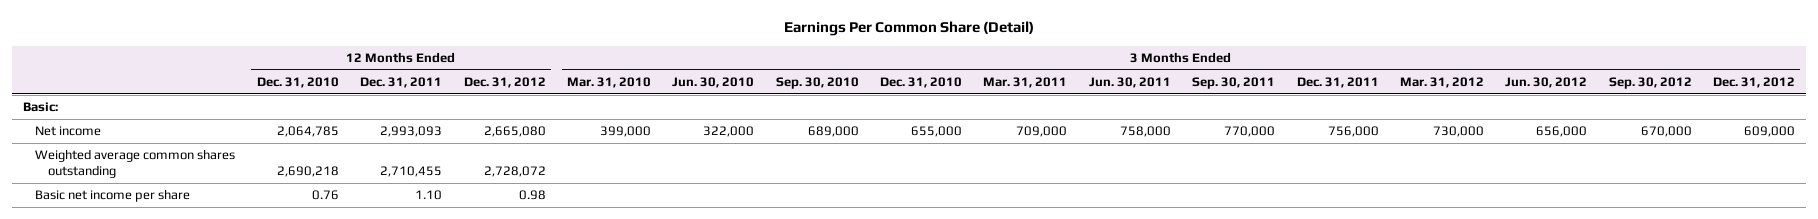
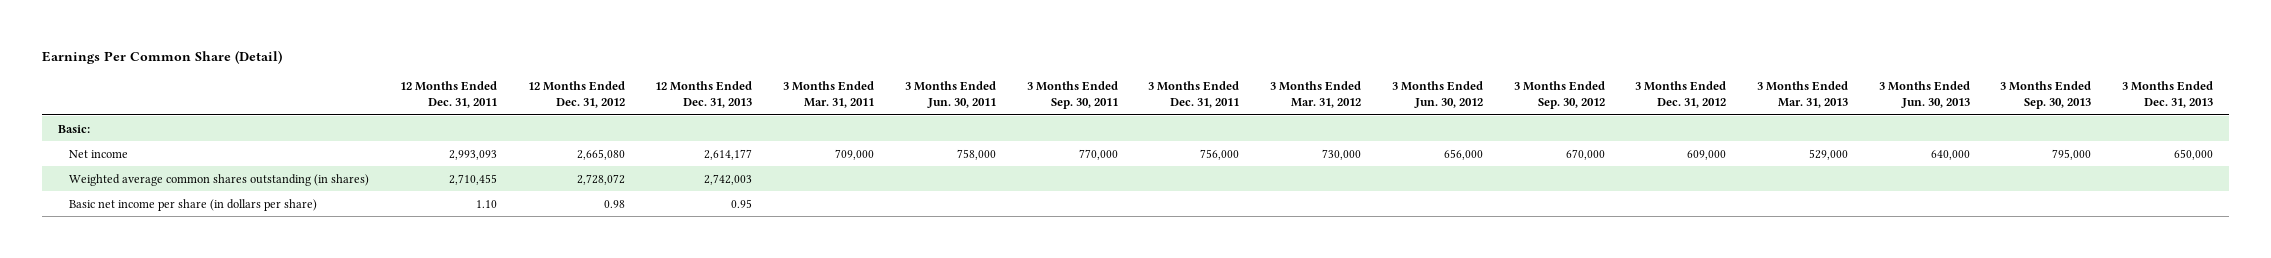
- | 12 Months Ended Dec. 31, 2010 | 12 Months Ended Dec. 31, 2011 | 12 Months Ended Dec. 31, 2012 | 3 Months Ended Mar. 31, 2010 | 3 Months Ended Jun. 30, 2010 | 3 Months Ended Sep. 30, 2010 | 3 Months Ended Dec. 31, 2010 | 3 Months Ended Mar. 31, 2011 | 3 Months Ended Jun. 30, 2011 | 3 Months Ended Sep. 30, 2011 | 3 Months Ended Dec. 31, 2011 | 3 Months Ended Mar. 31, 2012 | 3 Months Ended Jun. 30, 2012 | 3 Months Ended Sep. 30, 2012 | 3 Months Ended Dec. 31, 2012
+ | 12 Months Ended Dec. 31, 2011 | 12 Months Ended Dec. 31, 2012 | 12 Months Ended Dec. 31, 2013 | 3 Months Ended Mar. 31, 2011 | 3 Months Ended Jun. 30, 2011 | 3 Months Ended Sep. 30, 2011 | 3 Months Ended Dec. 31, 2011 | 3 Months Ended Mar. 31, 2012 | 3 Months Ended Jun. 30, 2012 | 3 Months Ended Sep. 30, 2012 | 3 Months Ended Dec. 31, 2012 | 3 Months Ended Mar. 31, 2013 | 3 Months Ended Jun. 30, 2013 | 3 Months Ended Sep. 30, 2013 | 3 Months Ended Dec. 31, 2013
- Weighted average common shares outstanding | 2,690,218 | 2,710,455 | 2,728,072 | | | | | | | | | | | |
- Basic net income per share | 0.76 | 1.10 | 0.98 | | | | | | | | | | | |
+ Weighted average common shares outstanding (in shares) | 2,710,455 | 2,728,072 | 2,742,003 | | | | | | | | | | | |
+ Basic net income per share (in dollars per share) | 1.10 | 0.98 | 0.95 | | | | | | | | | | | |

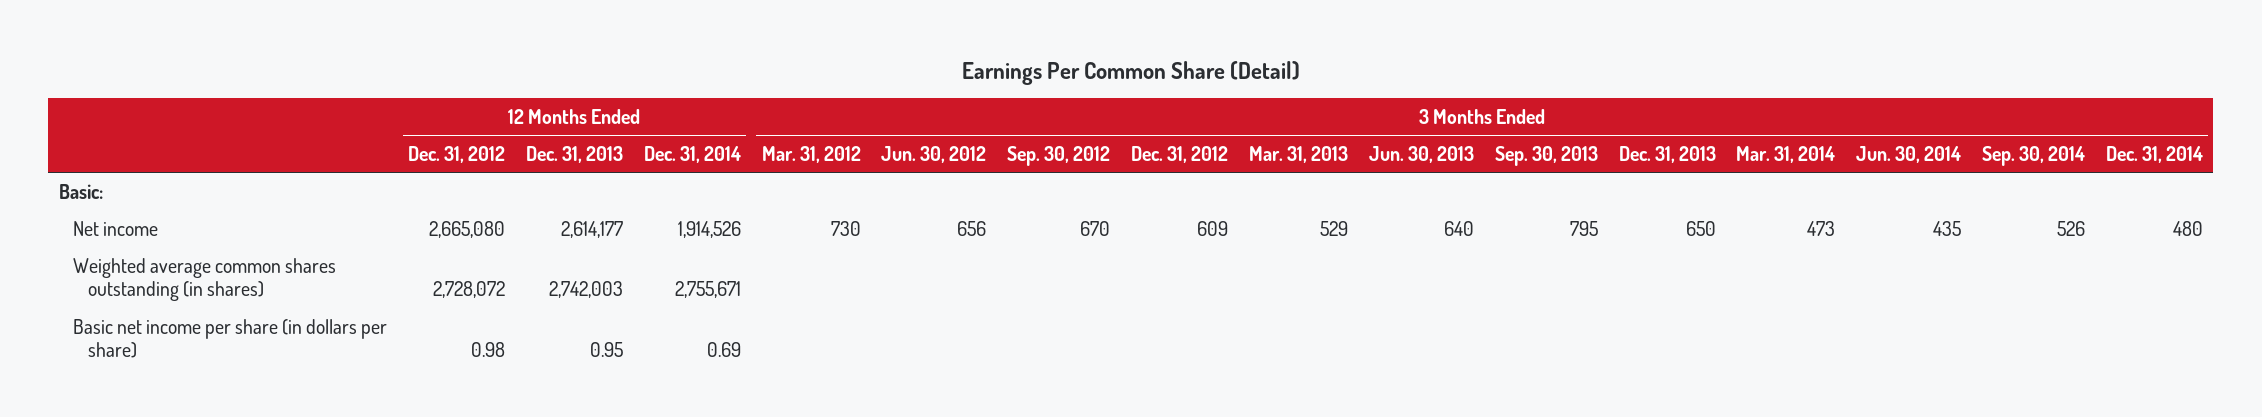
- | 12 Months Ended Dec. 31, 2011 | 12 Months Ended Dec. 31, 2012 | 12 Months Ended Dec. 31, 2013 | 3 Months Ended Mar. 31, 2011 | 3 Months Ended Jun. 30, 2011 | 3 Months Ended Sep. 30, 2011 | 3 Months Ended Dec. 31, 2011 | 3 Months Ended Mar. 31, 2012 | 3 Months Ended Jun. 30, 2012 | 3 Months Ended Sep. 30, 2012 | 3 Months Ended Dec. 31, 2012 | 3 Months Ended Mar. 31, 2013 | 3 Months Ended Jun. 30, 2013 | 3 Months Ended Sep. 30, 2013 | 3 Months Ended Dec. 31, 2013
+ | 12 Months Ended Dec. 31, 2012 | 12 Months Ended Dec. 31, 2013 | 12 Months Ended Dec. 31, 2014 | 3 Months Ended Mar. 31, 2012 | 3 Months Ended Jun. 30, 2012 | 3 Months Ended Sep. 30, 2012 | 3 Months Ended Dec. 31, 2012 | 3 Months Ended Mar. 31, 2013 | 3 Months Ended Jun. 30, 2013 | 3 Months Ended Sep. 30, 2013 | 3 Months Ended Dec. 31, 2013 | 3 Months Ended Mar. 31, 2014 | 3 Months Ended Jun. 30, 2014 | 3 Months Ended Sep. 30, 2014 | 3 Months Ended Dec. 31, 2014
- Net income | 2,993,093 | 2,665,080 | 2,614,177 | 709,000 | 758,000 | 770,000 | 756,000 | 730,000 | 656,000 | 670,000 | 609,000 | 529,000 | 640,000 | 795,000 | 650,000
+ Net income | 2,665,080 | 2,614,177 | 1,914,526 | 730 | 656 | 670 | 609 | 529 | 640 | 795 | 650 | 473 | 435 | 526 | 480

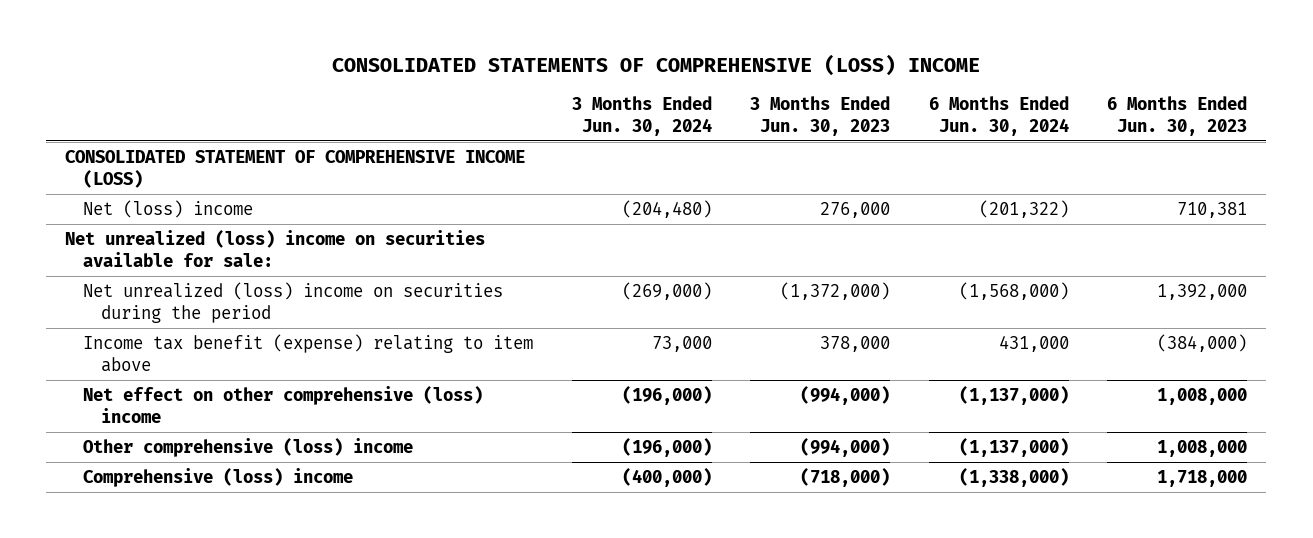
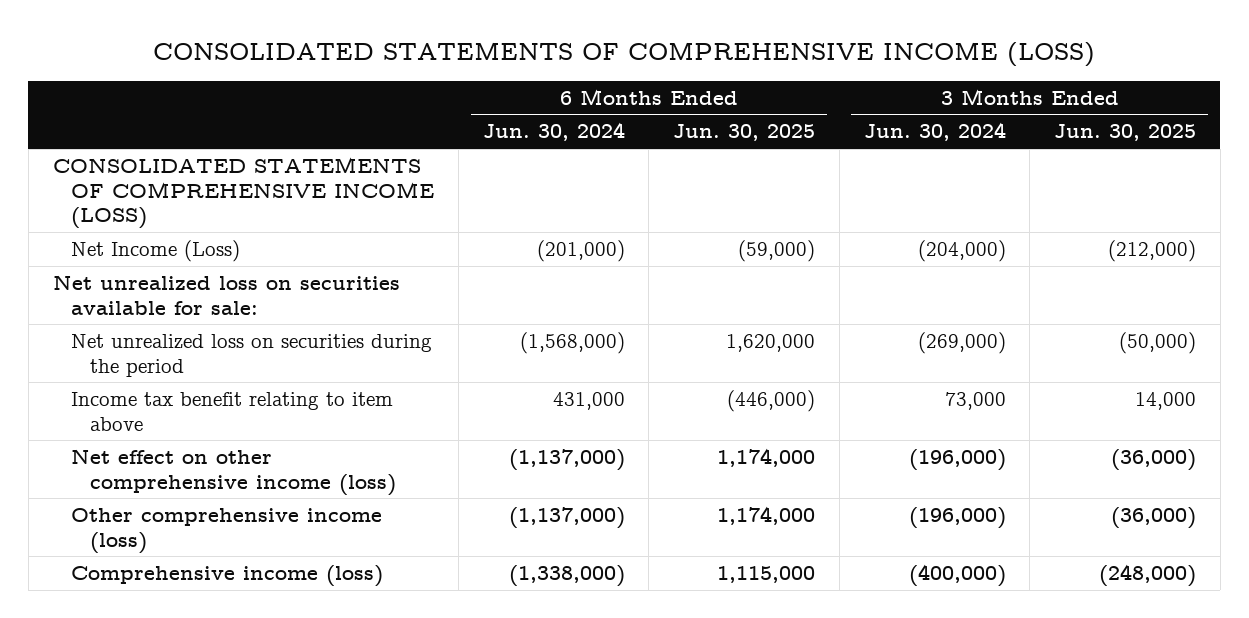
- CONSOLIDATED STATEMENTS OF COMPREHENSIVE (LOSS) INCOME
+ CONSOLIDATED STATEMENTS OF COMPREHENSIVE INCOME (LOSS)
- | 3 Months Ended Jun. 30, 2024 | 3 Months Ended Jun. 30, 2023 | 6 Months Ended Jun. 30, 2024 | 6 Months Ended Jun. 30, 2023
+ | 6 Months Ended Jun. 30, 2024 | 6 Months Ended Jun. 30, 2025 | 3 Months Ended Jun. 30, 2024 | 3 Months Ended Jun. 30, 2025
- CONSOLIDATED STATEMENT OF COMPREHENSIVE INCOME (LOSS)
- Net (loss) income | (204,480) | 276,000 | (201,322) | 710,381
- Net unrealized (loss) income on securities available for sale:
- Net unrealized (loss) income on securities during the period | (269,000) | (1,372,000) | (1,568,000) | 1,392,000
- Income tax benefit (expense) relating to item above | 73,000 | 378,000 | 431,000 | (384,000)
- Net effect on other comprehensive (loss) income | (196,000) | (994,000) | (1,137,000) | 1,008,000
- Other comprehensive (loss) income | (196,000) | (994,000) | (1,137,000) | 1,008,000
- Comprehensive (loss) income | (400,000) | (718,000) | (1,338,000) | 1,718,000
+ CONSOLIDATED STATEMENTS OF COMPREHENSIVE INCOME (LOSS)
+ Net Income (Loss) | (201,000) | (59,000) | (204,000) | (212,000)
+ Net unrealized loss on securities available for sale:
+ Net unrealized loss on securities during the period | (1,568,000) | 1,620,000 | (269,000) | (50,000)
+ Income tax benefit relating to item above | 431,000 | (446,000) | 73,000 | 14,000
+ Net effect on other comprehensive income (loss) | (1,137,000) | 1,174,000 | (196,000) | (36,000)
+ Other comprehensive income (loss) | (1,137,000) | 1,174,000 | (196,000) | (36,000)
+ Comprehensive income (loss) | (1,338,000) | 1,115,000 | (400,000) | (248,000)

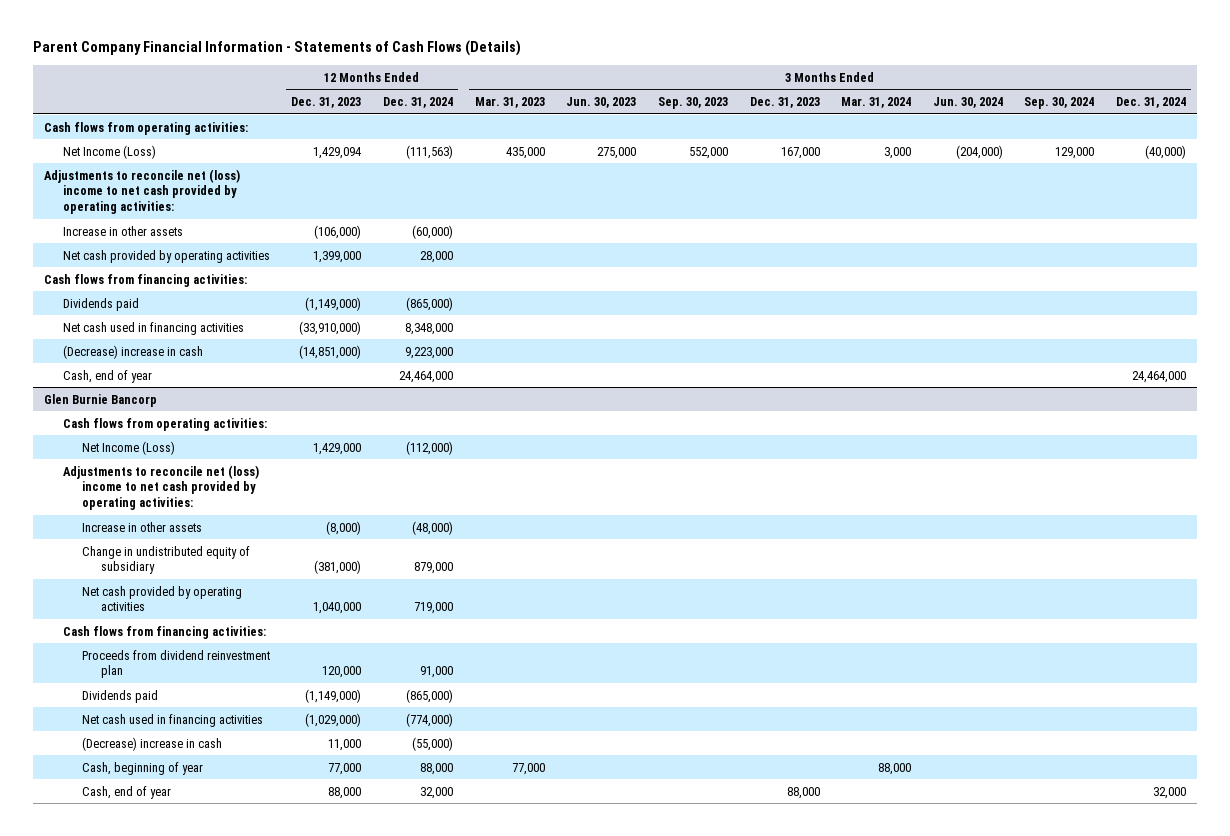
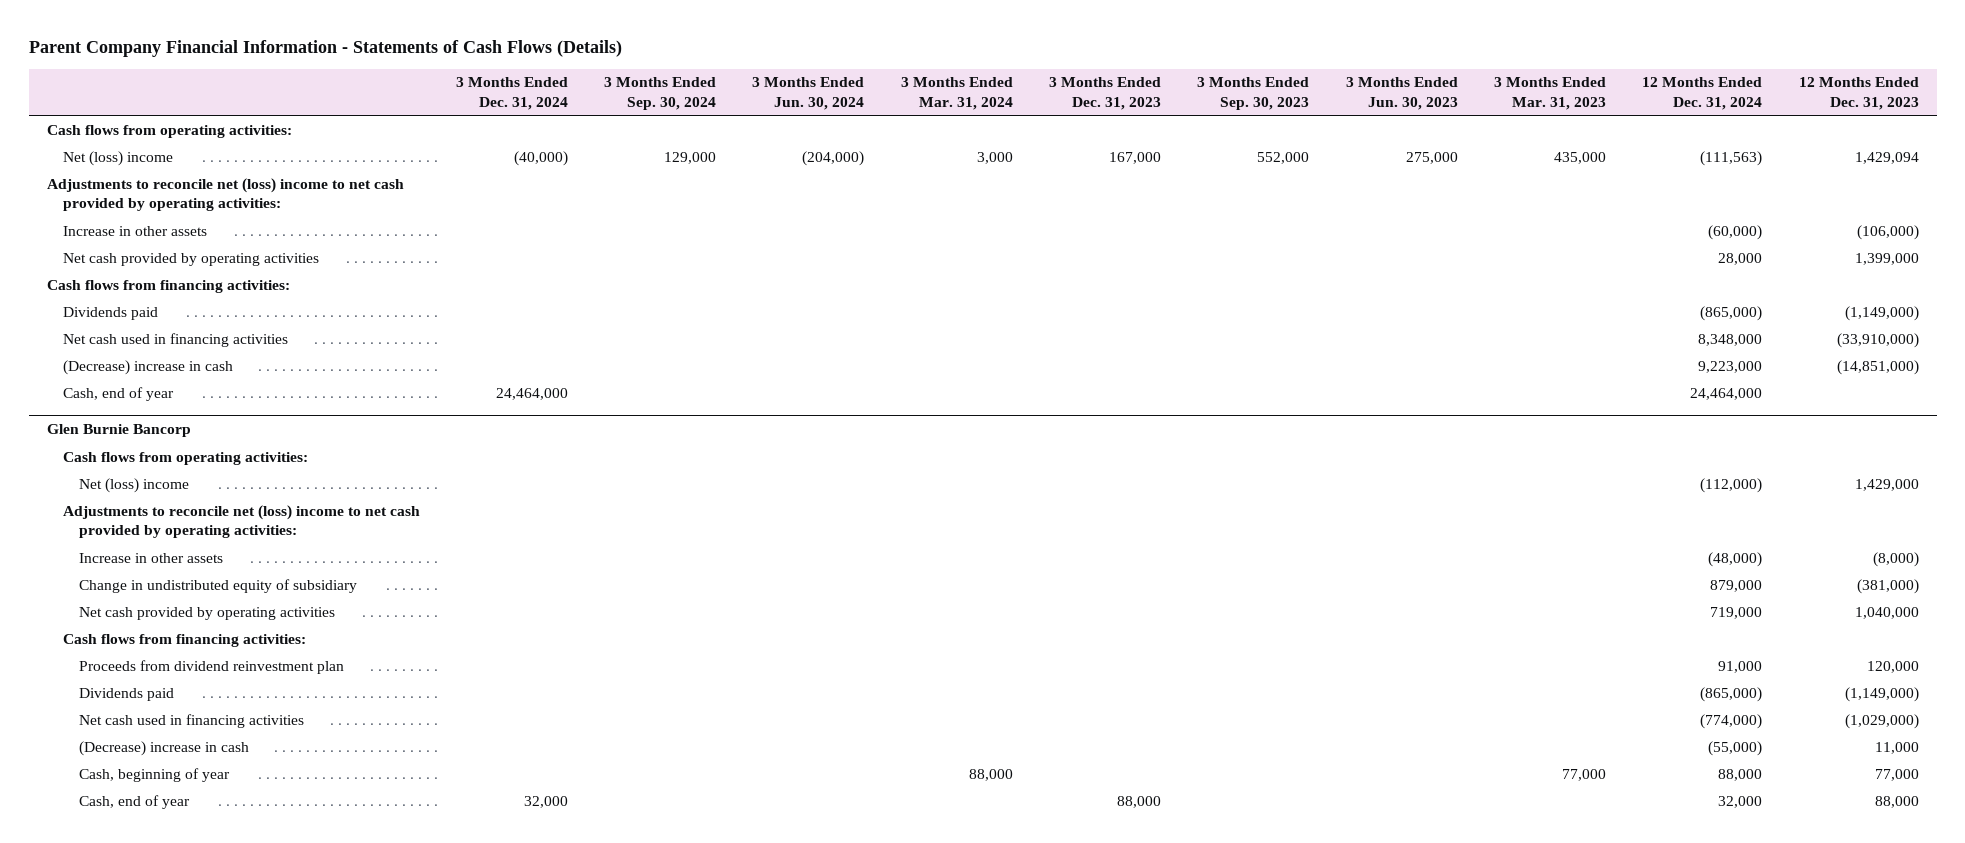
- | 12 Months Ended Dec. 31, 2023 | 12 Months Ended Dec. 31, 2024 | 3 Months Ended Mar. 31, 2023 | 3 Months Ended Jun. 30, 2023 | 3 Months Ended Sep. 30, 2023 | 3 Months Ended Dec. 31, 2023 | 3 Months Ended Mar. 31, 2024 | 3 Months Ended Jun. 30, 2024 | 3 Months Ended Sep. 30, 2024 | 3 Months Ended Dec. 31, 2024
+ | 3 Months Ended Dec. 31, 2024 | 3 Months Ended Sep. 30, 2024 | 3 Months Ended Jun. 30, 2024 | 3 Months Ended Mar. 31, 2024 | 3 Months Ended Dec. 31, 2023 | 3 Months Ended Sep. 30, 2023 | 3 Months Ended Jun. 30, 2023 | 3 Months Ended Mar. 31, 2023 | 12 Months Ended Dec. 31, 2024 | 12 Months Ended Dec. 31, 2023
- Net Income (Loss) | 1,429,094 | (111,563) | 435,000 | 275,000 | 552,000 | 167,000 | 3,000 | (204,000) | 129,000 | (40,000)
+ Net (loss) income | (40,000) | 129,000 | (204,000) | 3,000 | 167,000 | 552,000 | 275,000 | 435,000 | (111,563) | 1,429,094
@ Glen Burnie Bancorp
- Net Income (Loss) | 1,429,000 | (112,000) | | | | | | | |
+ Net (loss) income | | | | | | | | | (112,000) | 1,429,000

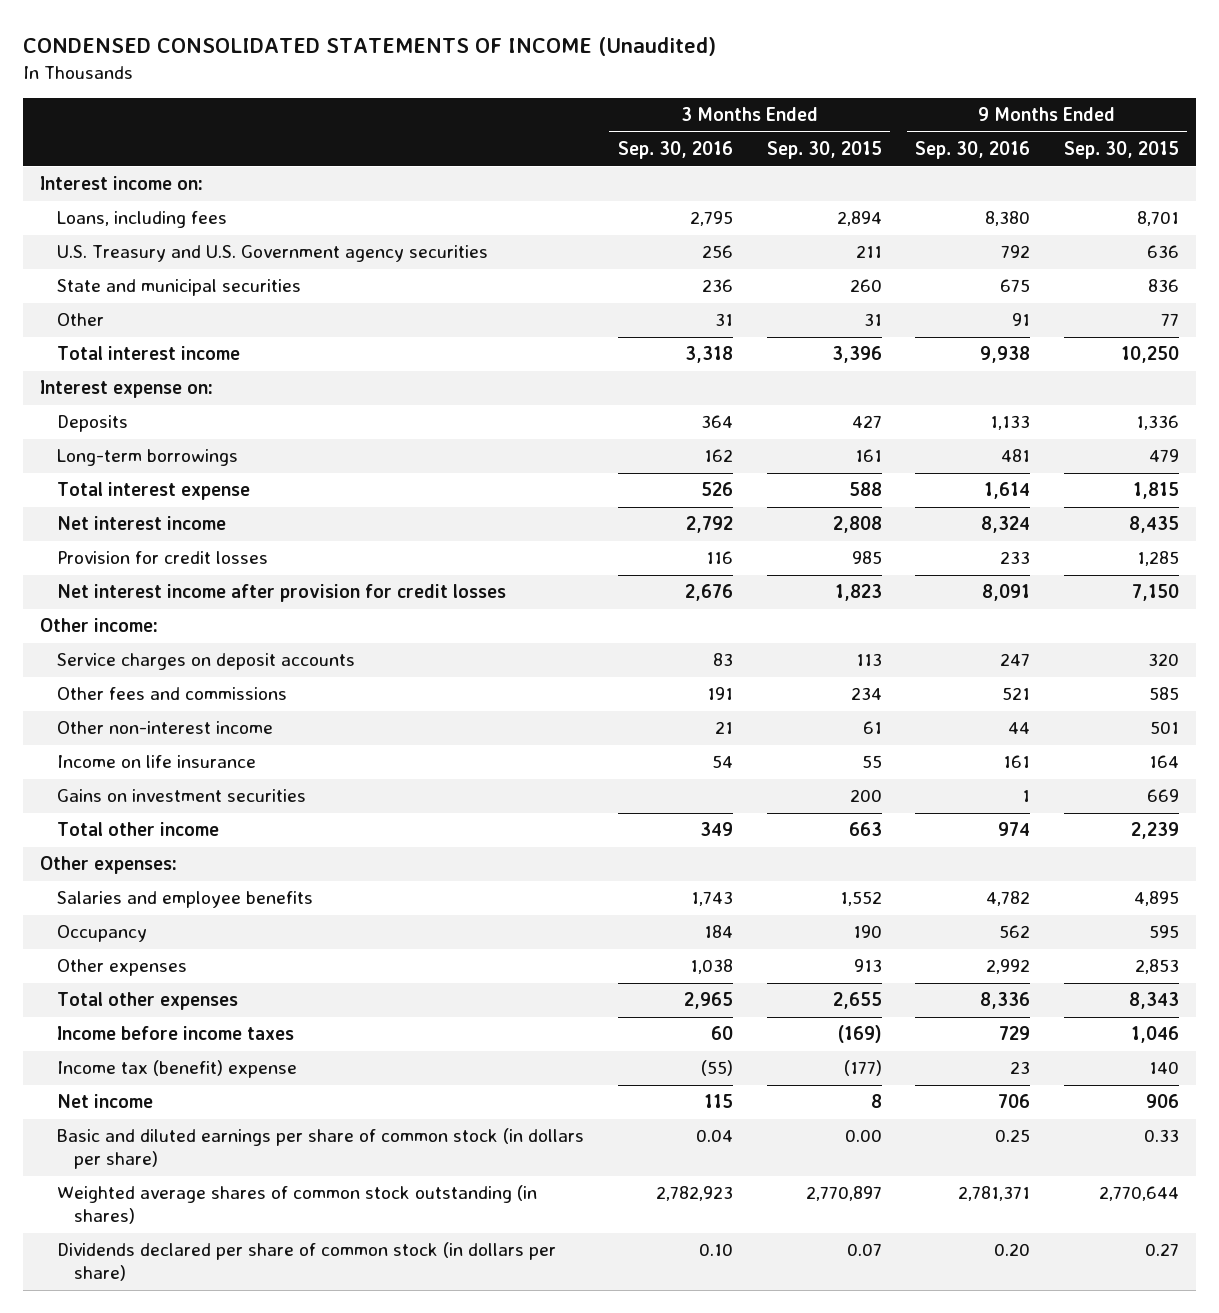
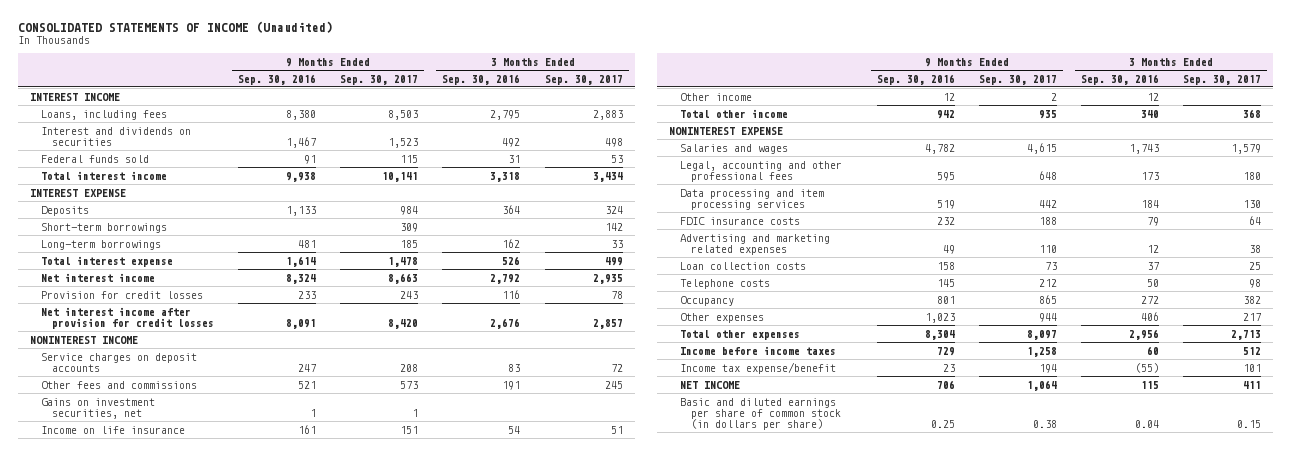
- CONDENSED CONSOLIDATED STATEMENTS OF INCOME (Unaudited)
+ CONSOLIDATED STATEMENTS OF INCOME (Unaudited)
- | 3 Months Ended Sep. 30, 2016 | 3 Months Ended Sep. 30, 2015 | 9 Months Ended Sep. 30, 2016 | 9 Months Ended Sep. 30, 2015
+ | 9 Months Ended Sep. 30, 2016 | 9 Months Ended Sep. 30, 2017 | 3 Months Ended Sep. 30, 2016 | 3 Months Ended Sep. 30, 2017
- Interest income on:
+ INTEREST INCOME
- U.S. Treasury and U.S. Government agency securities | 256 | 211 | 792 | 636
- State and municipal securities | 236 | 260 | 675 | 836
- Other | 31 | 31 | 91 | 77
+ Interest and dividends on securities | 1,467 | 1,523 | 492 | 498
+ Federal funds sold | 91 | 115 | 31 | 53
- Interest expense on:
+ INTEREST EXPENSE
+ Short-term borrowings | | 309 | | 142
- Other income:
+ NONINTEREST INCOME
- Other non-interest income | 21 | 61 | 44 | 501
+ Gains on investment securities, net | 1 | 1 | |
- Gains on investment securities | | 200 | 1 | 669
- Total other income | 349 | 663 | 974 | 2,239
- Other expenses:
- Salaries and employee benefits | 1,743 | 1,552 | 4,782 | 4,895
- Occupancy | 184 | 190 | 562 | 595
- Other expenses | 1,038 | 913 | 2,992 | 2,853
- Total other expenses | 2,965 | 2,655 | 8,336 | 8,343
+ Other income | 12 | 2 | 12 |
+ Total other income | 942 | 935 | 340 | 368
+ NONINTEREST EXPENSE
+ Salaries and wages | 4,782 | 4,615 | 1,743 | 1,579
+ Legal, accounting and other professional fees | 595 | 648 | 173 | 180
+ Data processing and item processing services | 519 | 442 | 184 | 130
+ FDIC insurance costs | 232 | 188 | 79 | 64
+ Advertising and marketing related expenses | 49 | 110 | 12 | 38
+ Loan collection costs | 158 | 73 | 37 | 25
+ Telephone costs | 145 | 212 | 50 | 98
+ Occupancy | 801 | 865 | 272 | 382
+ Other expenses | 1,023 | 944 | 406 | 217
+ Total other expenses | 8,304 | 8,097 | 2,956 | 2,713
- Income tax (benefit) expense | (55) | (177) | 23 | 140
- Net income | 115 | 8 | 706 | 906
+ Income tax expense/benefit | 23 | 194 | (55) | 101
+ NET INCOME | 706 | 1,064 | 115 | 411
- Weighted average shares of common stock outstanding (in shares) | 2,782,923 | 2,770,897 | 2,781,371 | 2,770,644
- Dividends declared per share of common stock (in dollars per share) | 0.10 | 0.07 | 0.20 | 0.27

